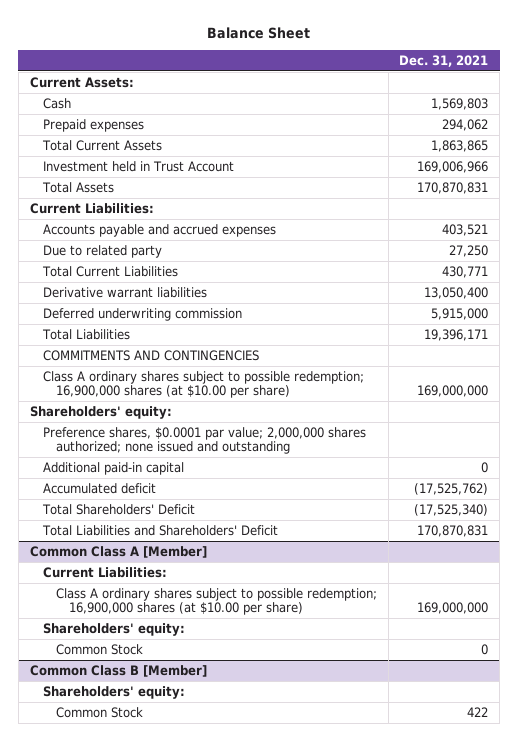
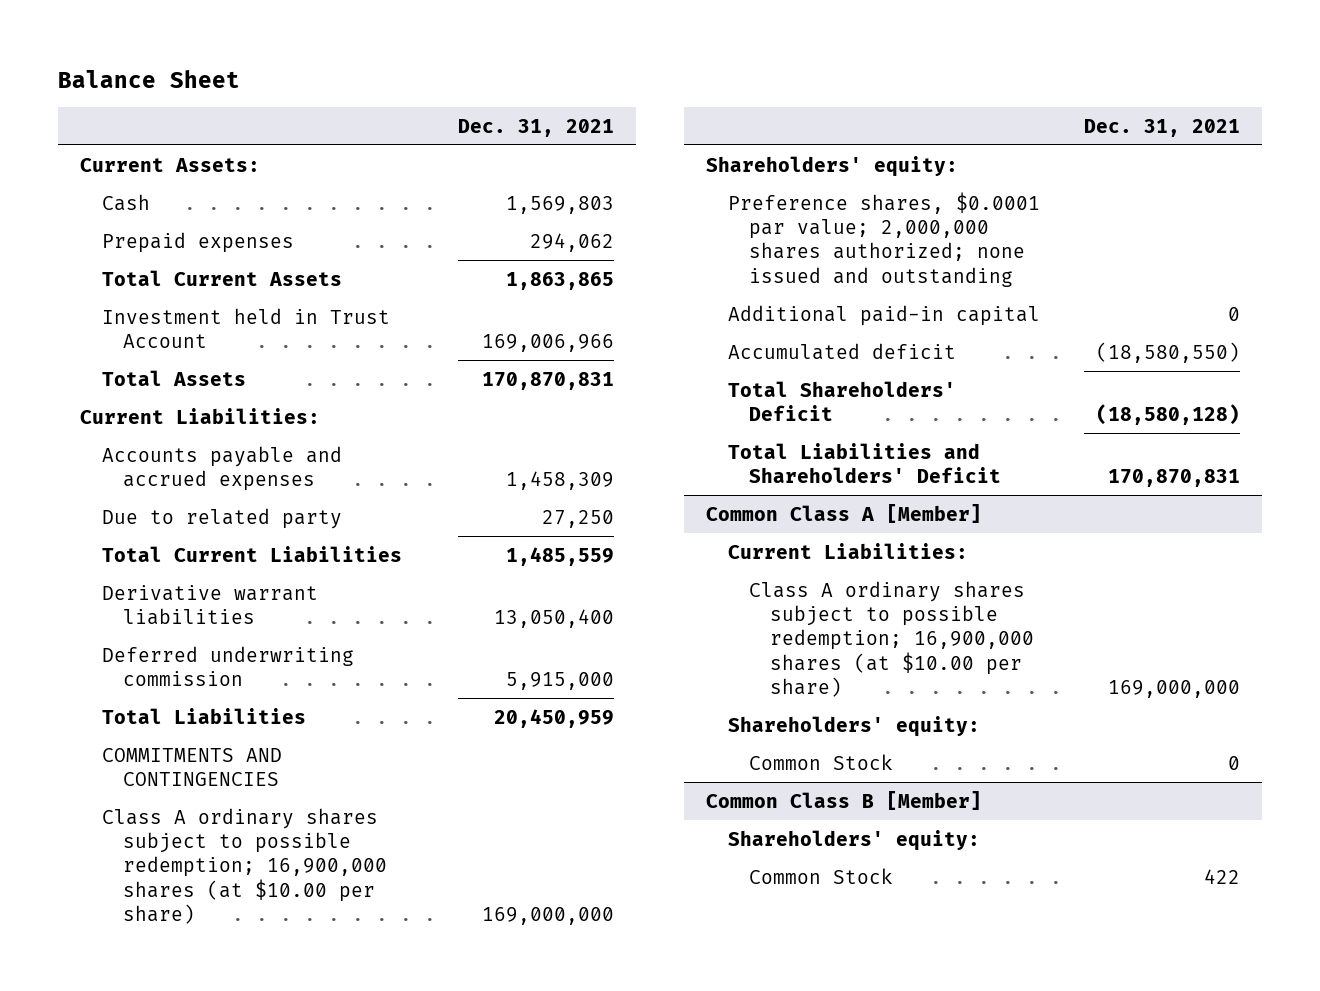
- Accounts payable and accrued expenses | 403,521
+ Accounts payable and accrued expenses | 1,458,309
- Total Current Liabilities | 430,771
+ Total Current Liabilities | 1,485,559
- Total Liabilities | 19,396,171
+ Total Liabilities | 20,450,959
- Accumulated deficit | (17,525,762)
- Total Shareholders' Deficit | (17,525,340)
+ Accumulated deficit | (18,580,550)
+ Total Shareholders' Deficit | (18,580,128)

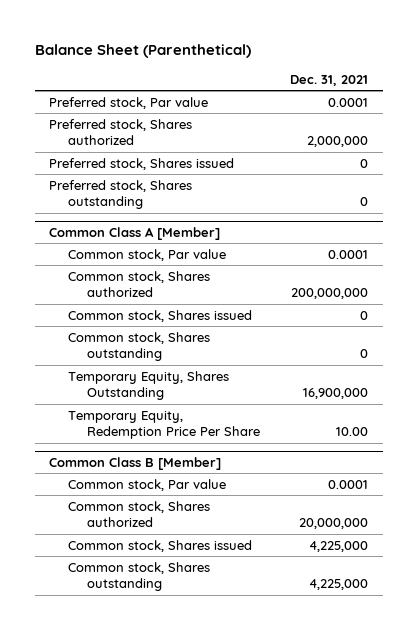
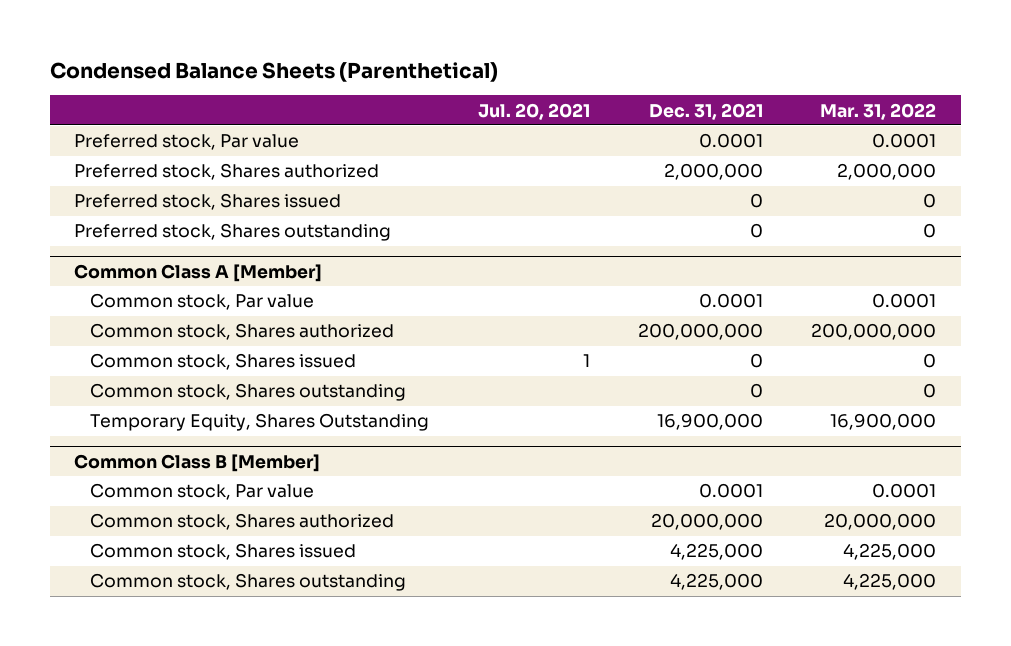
- Balance Sheet (Parenthetical)
+ Condensed Balance Sheets (Parenthetical)
- | Dec. 31, 2021
+ | Jul. 20, 2021 | Dec. 31, 2021 | Mar. 31, 2022
@ Common Class A [Member]
- Temporary Equity, Redemption Price Per Share | 10.00

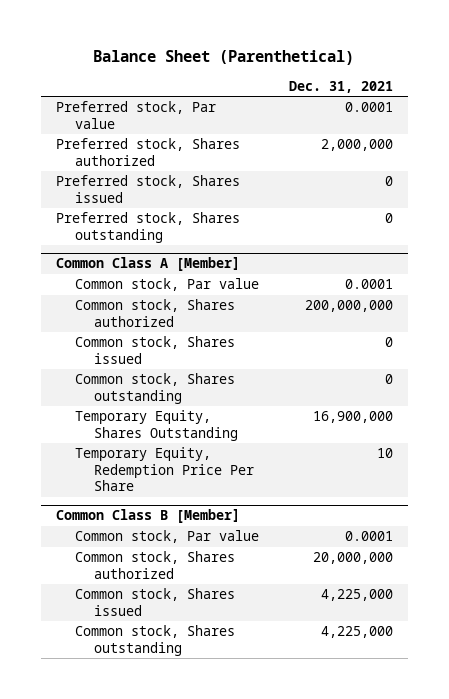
- Condensed Balance Sheets (Parenthetical)
+ Balance Sheet (Parenthetical)
- | Jul. 20, 2021 | Dec. 31, 2021 | Mar. 31, 2022
+ | Dec. 31, 2021
@ Common Class A [Member]
+ Temporary Equity, Redemption Price Per Share | 10

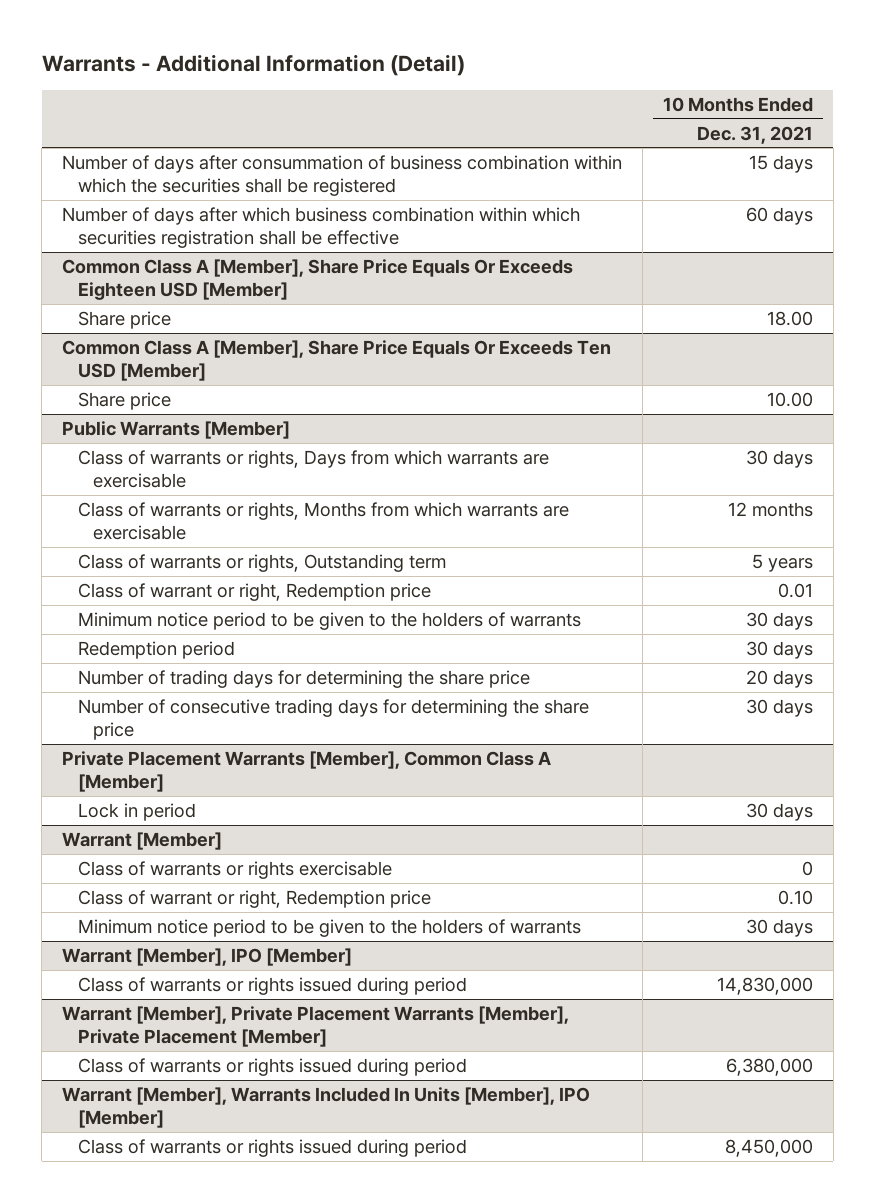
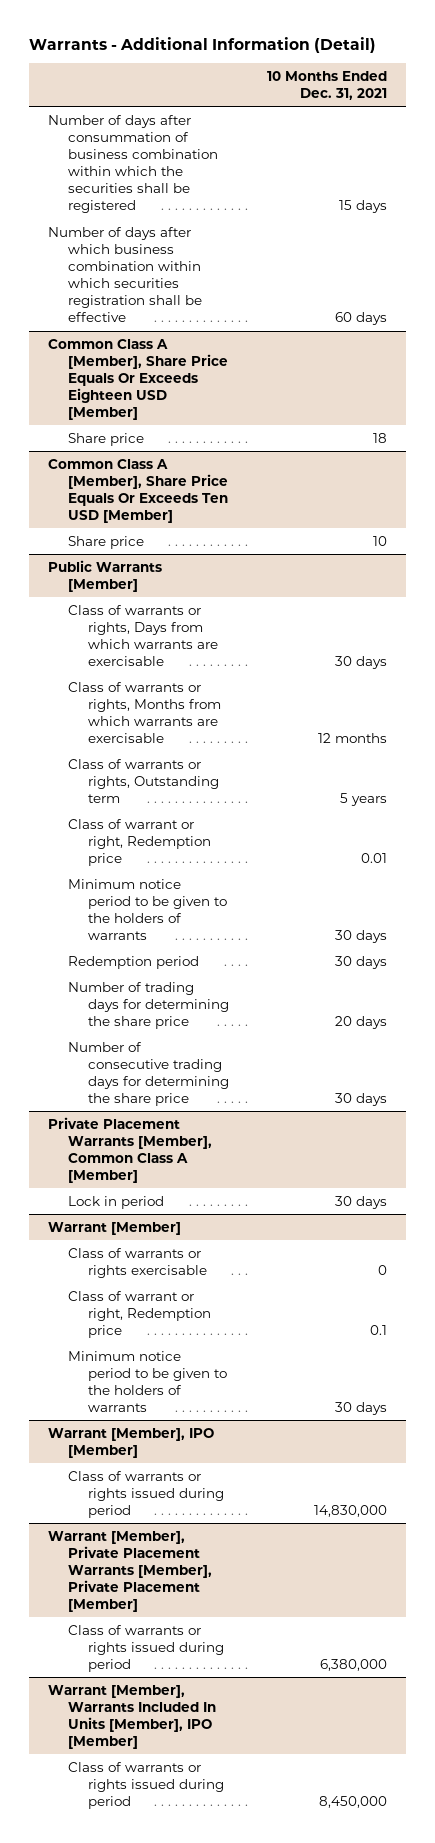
@ Common Class A [Member], Share Price Equals Or Exceeds Eighteen USD [Member]
- Share price | 18.00
+ Share price | 18
@ Common Class A [Member], Share Price Equals Or Exceeds Ten USD [Member]
- Share price | 10.00
+ Share price | 10
@ Warrant [Member]
- Class of warrant or right, Redemption price | 0.10
+ Class of warrant or right, Redemption price | 0.1

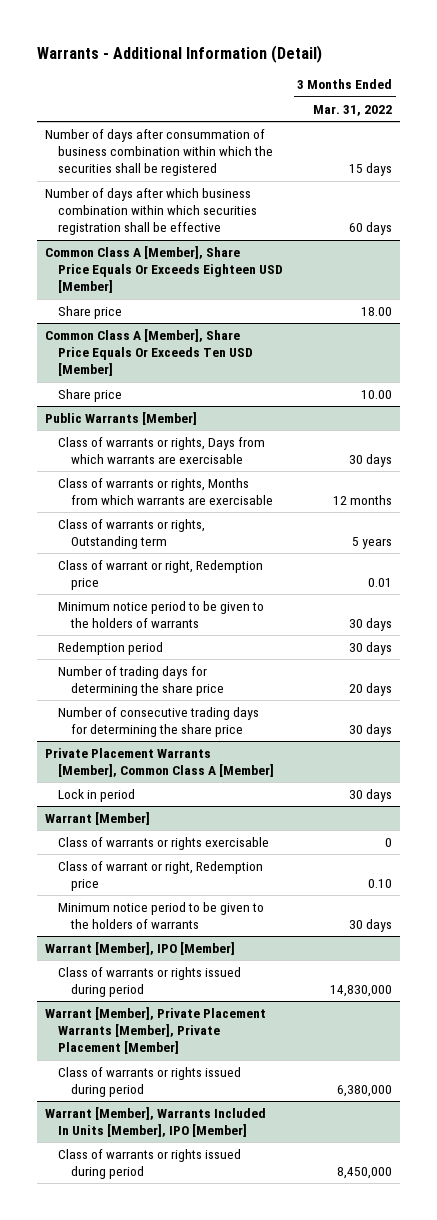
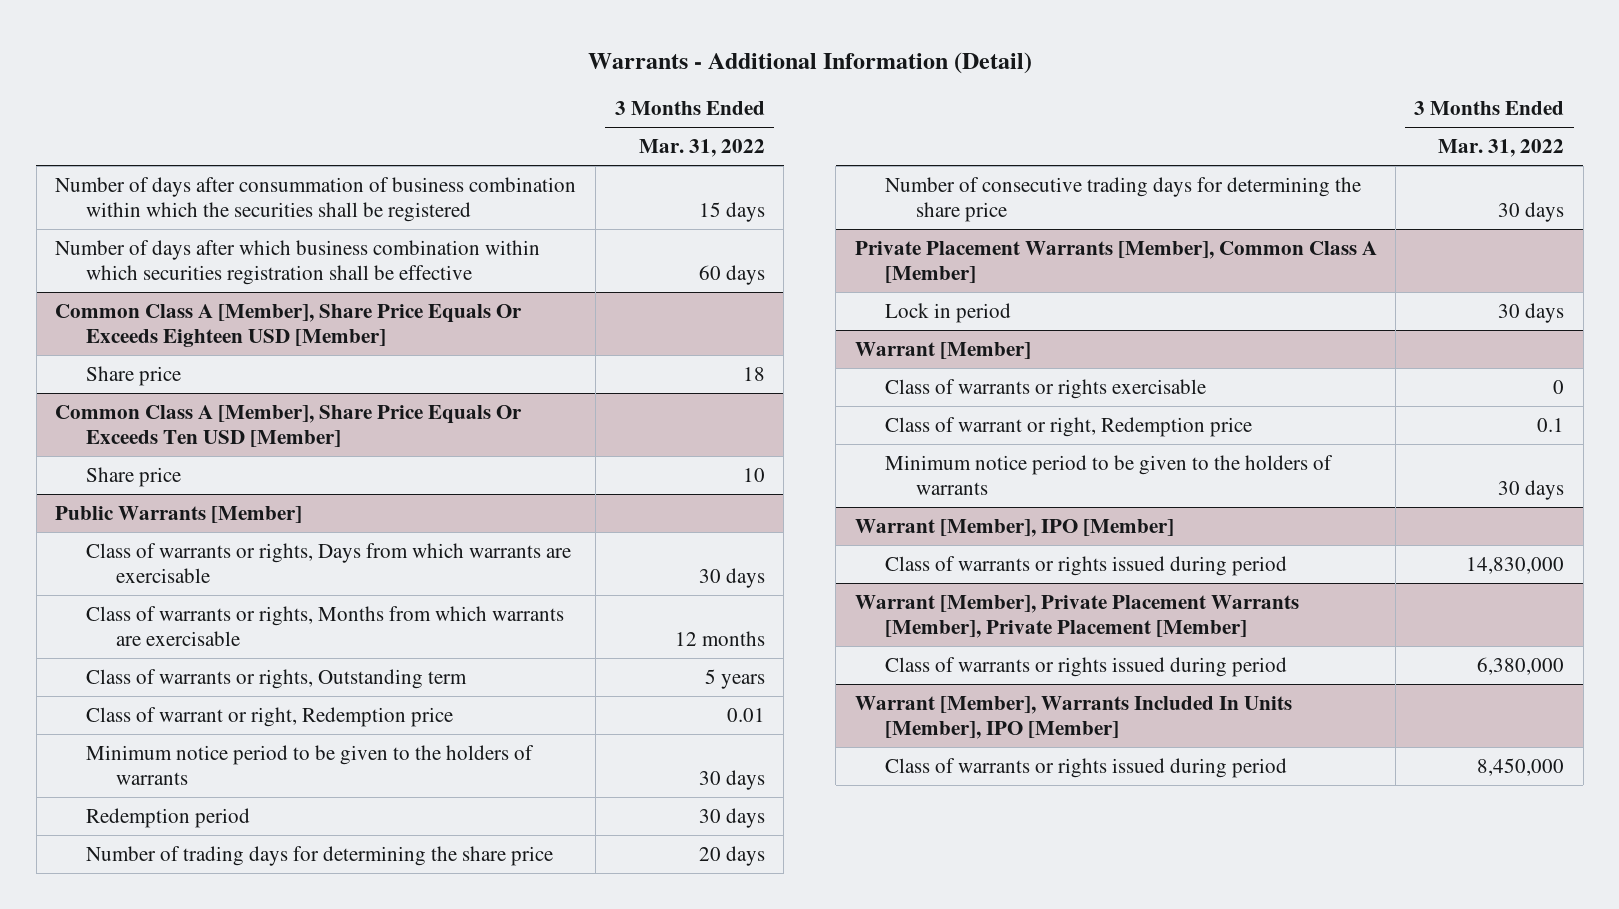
@ Common Class A [Member], Share Price Equals Or Exceeds Eighteen USD [Member]
- Share price | 18.00
+ Share price | 18
@ Common Class A [Member], Share Price Equals Or Exceeds Ten USD [Member]
- Share price | 10.00
+ Share price | 10
@ Warrant [Member]
- Class of warrant or right, Redemption price | 0.10
+ Class of warrant or right, Redemption price | 0.1

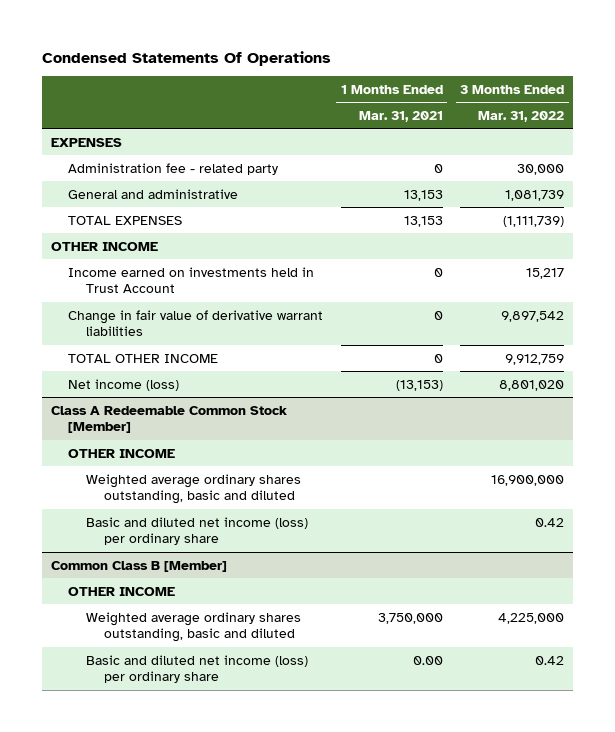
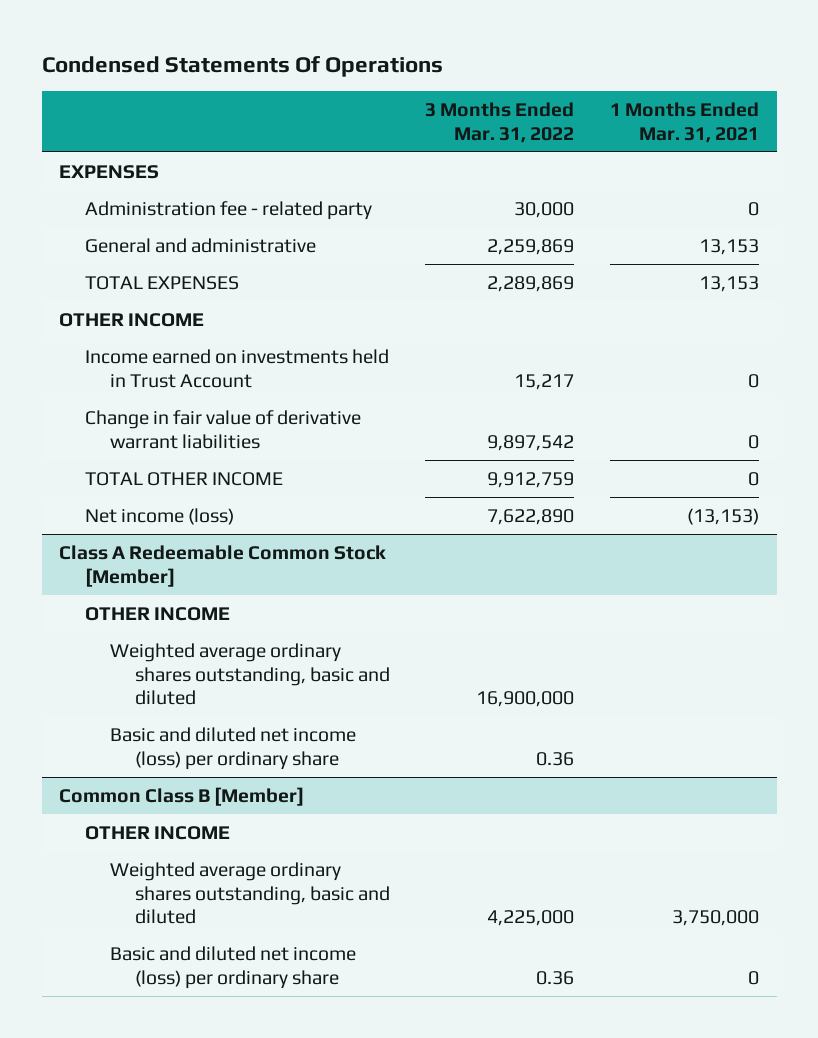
- | 1 Months Ended Mar. 31, 2021 | 3 Months Ended Mar. 31, 2022
+ | 3 Months Ended Mar. 31, 2022 | 1 Months Ended Mar. 31, 2021
- General and administrative | 13,153 | 1,081,739
- TOTAL EXPENSES | 13,153 | (1,111,739)
+ General and administrative | 2,259,869 | 13,153
+ TOTAL EXPENSES | 2,289,869 | 13,153
- Net income (loss) | (13,153) | 8,801,020
+ Net income (loss) | 7,622,890 | (13,153)
@ Class A Redeemable Common Stock [Member]
- Basic and diluted net income (loss) per ordinary share | | 0.42
+ Basic and diluted net income (loss) per ordinary share | 0.36 |
@ Common Class B [Member]
- Basic and diluted net income (loss) per ordinary share | 0.00 | 0.42
+ Basic and diluted net income (loss) per ordinary share | 0.36 | 0

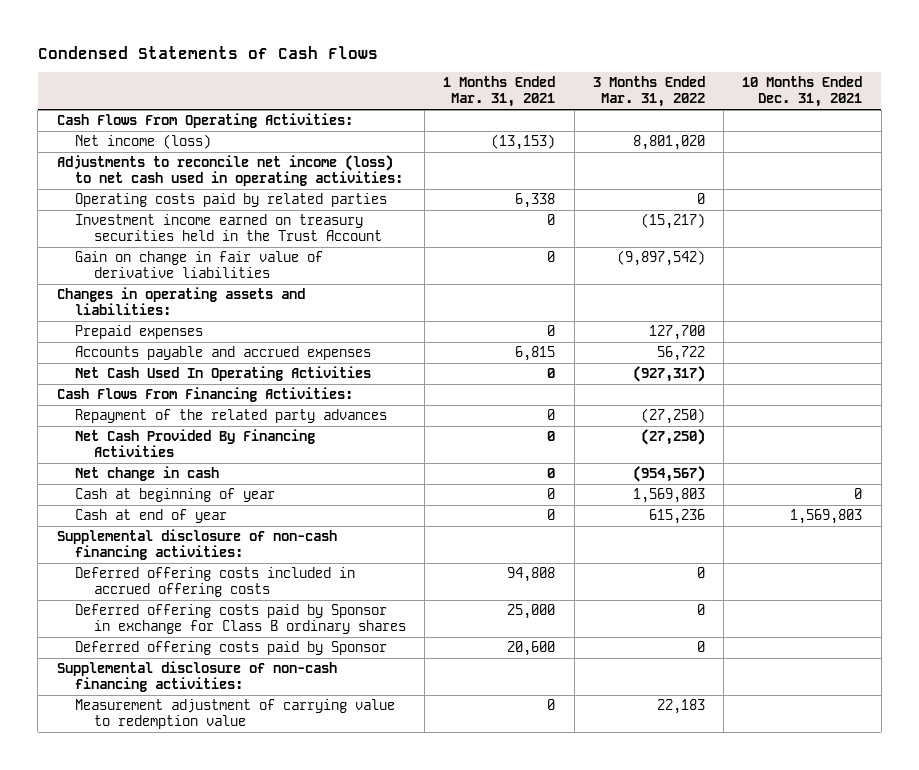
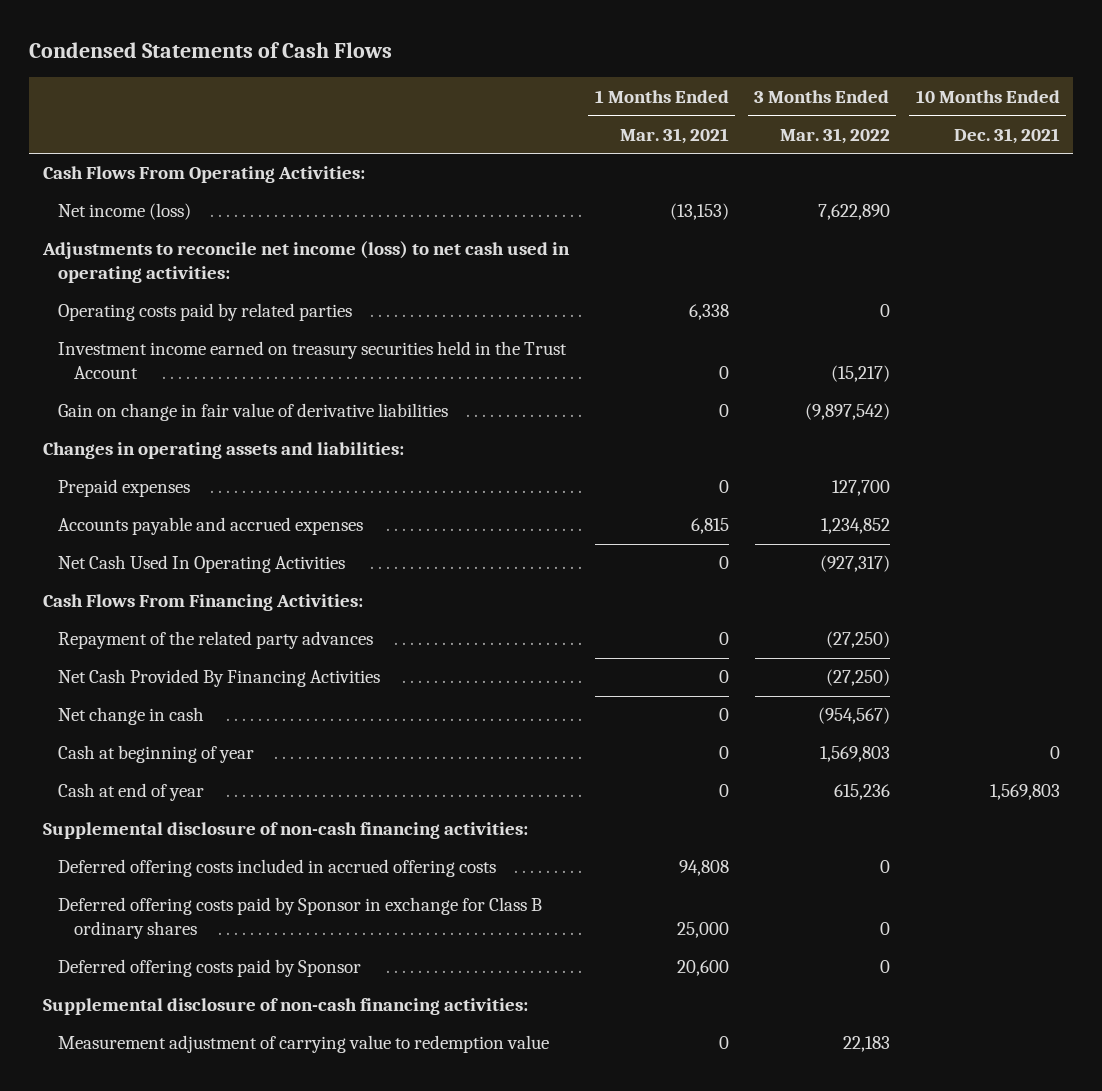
- Net income (loss) | (13,153) | 8,801,020 |
+ Net income (loss) | (13,153) | 7,622,890 |
- Accounts payable and accrued expenses | 6,815 | 56,722 |
+ Accounts payable and accrued expenses | 6,815 | 1,234,852 |

